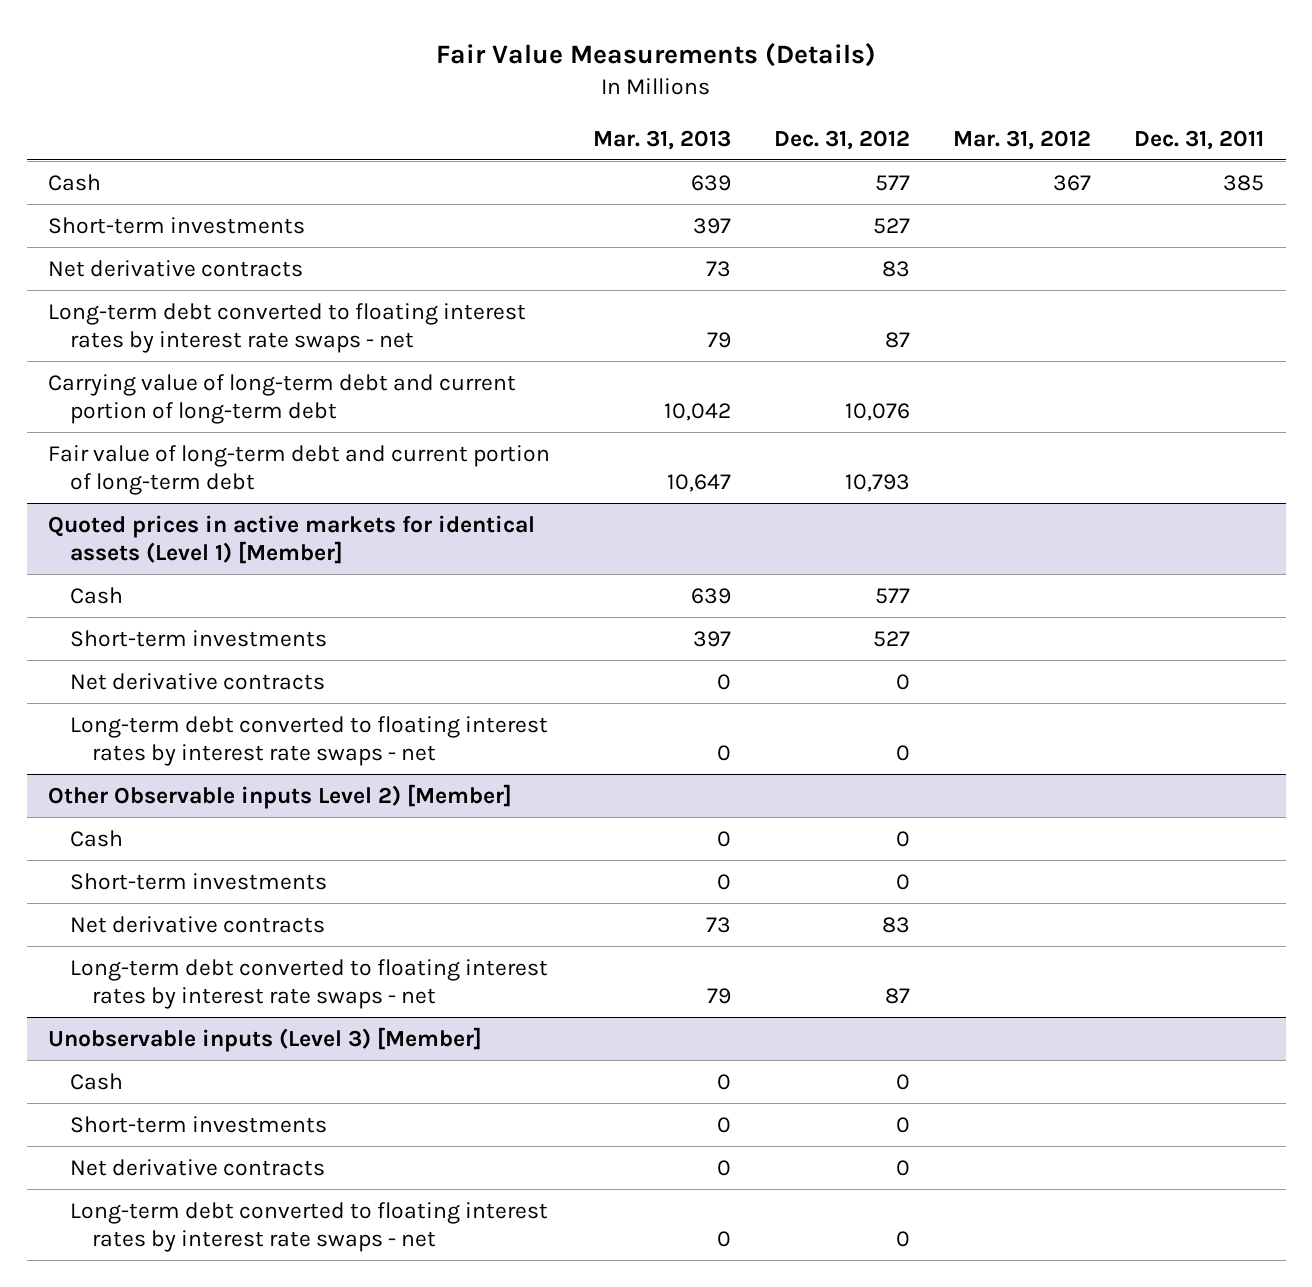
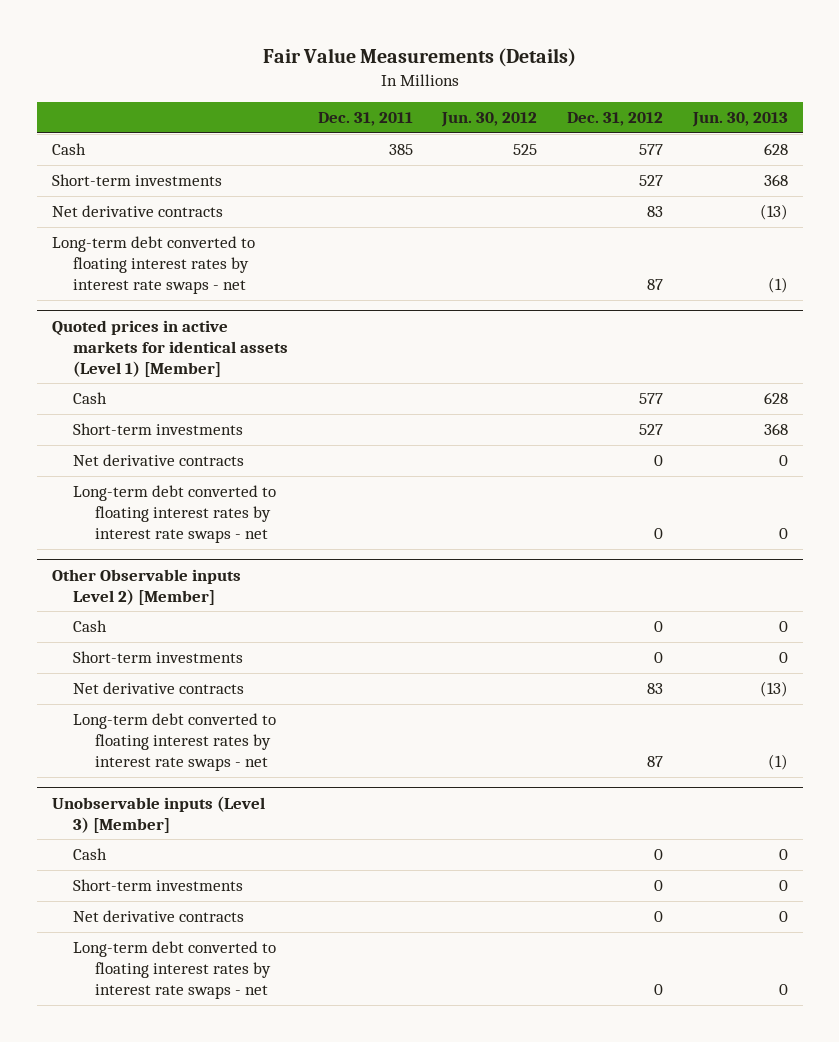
- | Mar. 31, 2013 | Dec. 31, 2012 | Mar. 31, 2012 | Dec. 31, 2011
+ | Dec. 31, 2011 | Jun. 30, 2012 | Dec. 31, 2012 | Jun. 30, 2013
- Carrying value of long-term debt and current portion of long-term debt | 10,042 | 10,076 | |
- Fair value of long-term debt and current portion of long-term debt | 10,647 | 10,793 | |

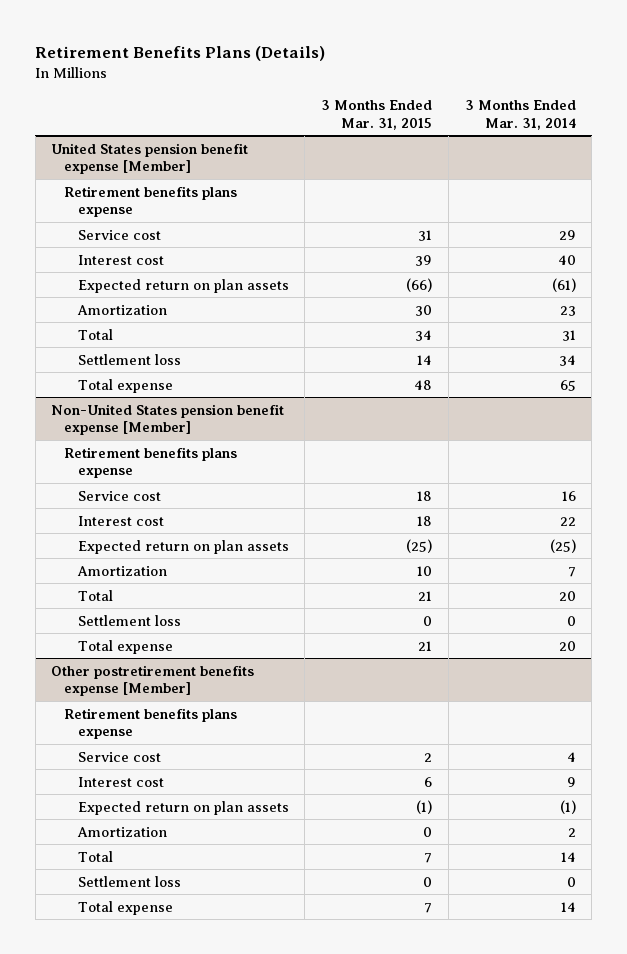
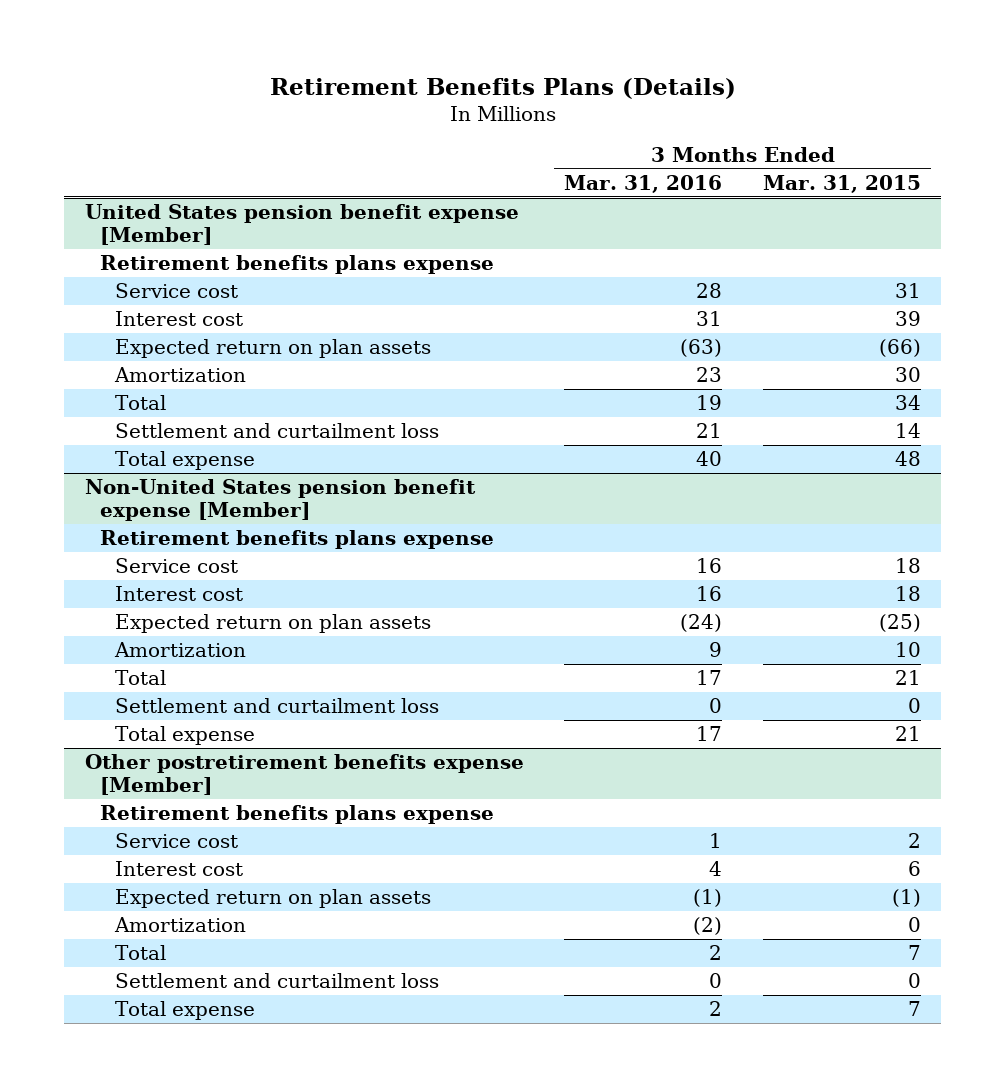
- | 3 Months Ended Mar. 31, 2015 | 3 Months Ended Mar. 31, 2014
+ | 3 Months Ended Mar. 31, 2016 | 3 Months Ended Mar. 31, 2015
@ United States pension benefit expense [Member]
- Settlement loss | 14 | 34
+ Settlement and curtailment loss | 21 | 14
@ Non-United States pension benefit expense [Member]
- Settlement loss | 0 | 0
+ Settlement and curtailment loss | 0 | 0
@ Other postretirement benefits expense [Member]
- Settlement loss | 0 | 0
+ Settlement and curtailment loss | 0 | 0

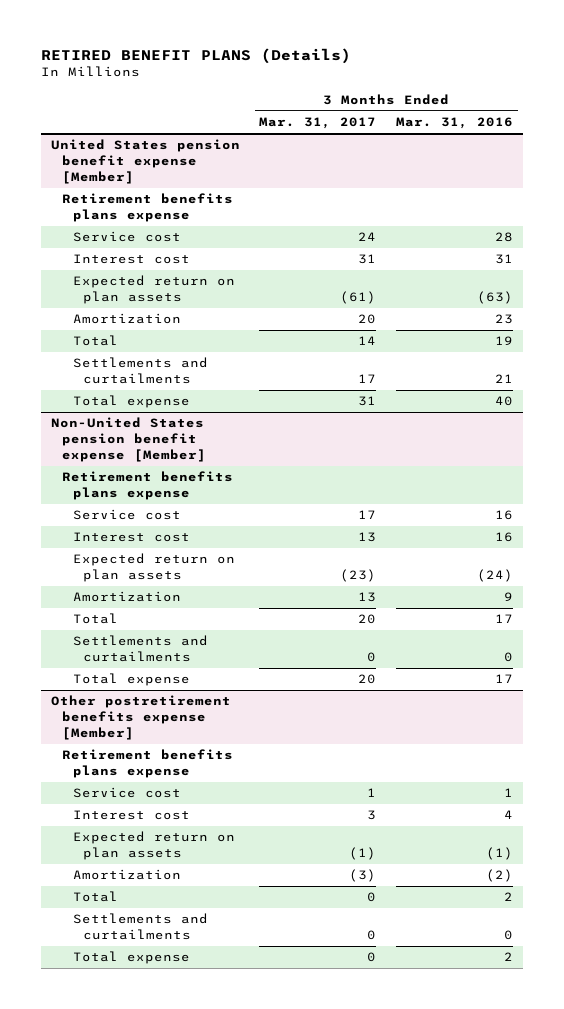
- Retirement Benefits Plans (Details)
+ RETIRED BENEFIT PLANS (Details)
- | 3 Months Ended Mar. 31, 2016 | 3 Months Ended Mar. 31, 2015
+ | 3 Months Ended Mar. 31, 2017 | 3 Months Ended Mar. 31, 2016
@ United States pension benefit expense [Member]
- Settlement and curtailment loss | 21 | 14
+ Settlements and curtailments | 17 | 21
@ Non-United States pension benefit expense [Member]
- Settlement and curtailment loss | 0 | 0
+ Settlements and curtailments | 0 | 0
@ Other postretirement benefits expense [Member]
- Settlement and curtailment loss | 0 | 0
+ Settlements and curtailments | 0 | 0

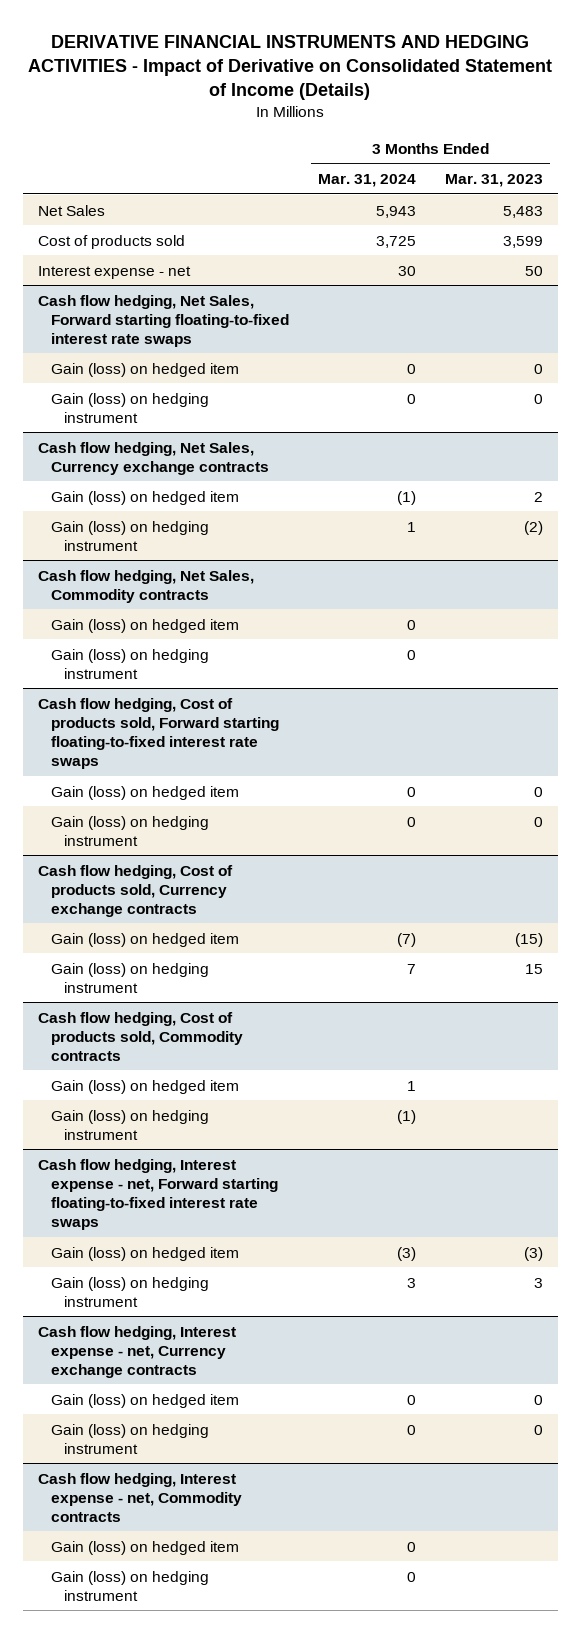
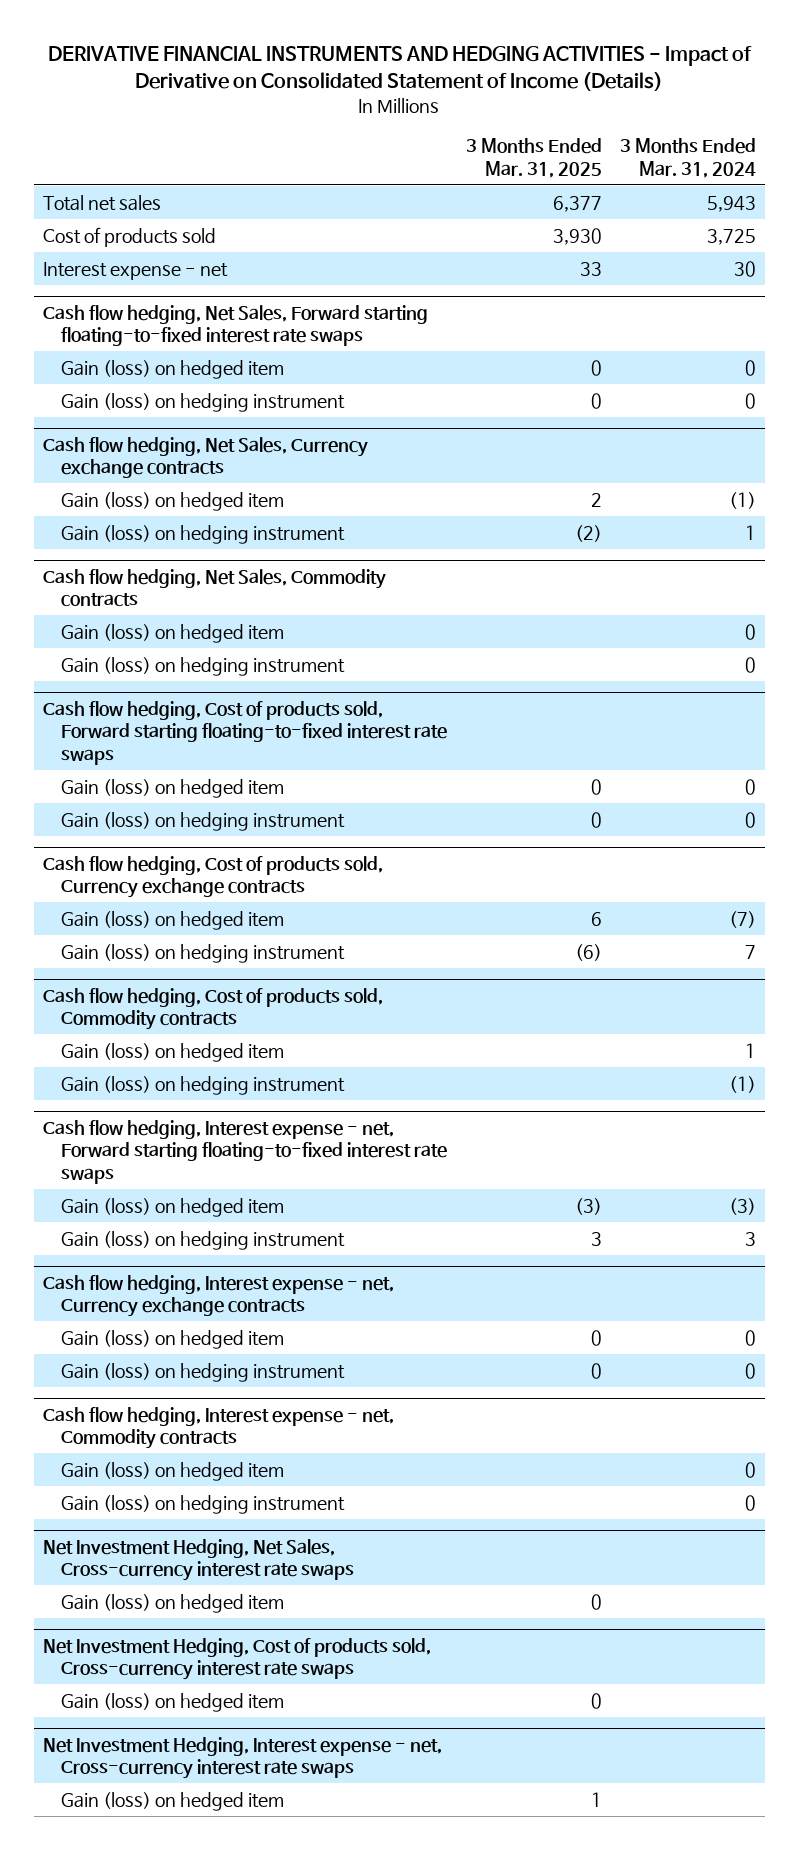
- | 3 Months Ended Mar. 31, 2024 | 3 Months Ended Mar. 31, 2023
+ | 3 Months Ended Mar. 31, 2025 | 3 Months Ended Mar. 31, 2024
- Net Sales | 5,943 | 5,483
+ Total net sales | 6,377 | 5,943
+ Net Investment Hedging, Net Sales, Cross-currency interest rate swaps
+ Gain (loss) on hedged item | 0 |
+ Net Investment Hedging, Cost of products sold, Cross-currency interest rate swaps
+ Gain (loss) on hedged item | 0 |
+ Net Investment Hedging, Interest expense - net, Cross-currency interest rate swaps
+ Gain (loss) on hedged item | 1 |

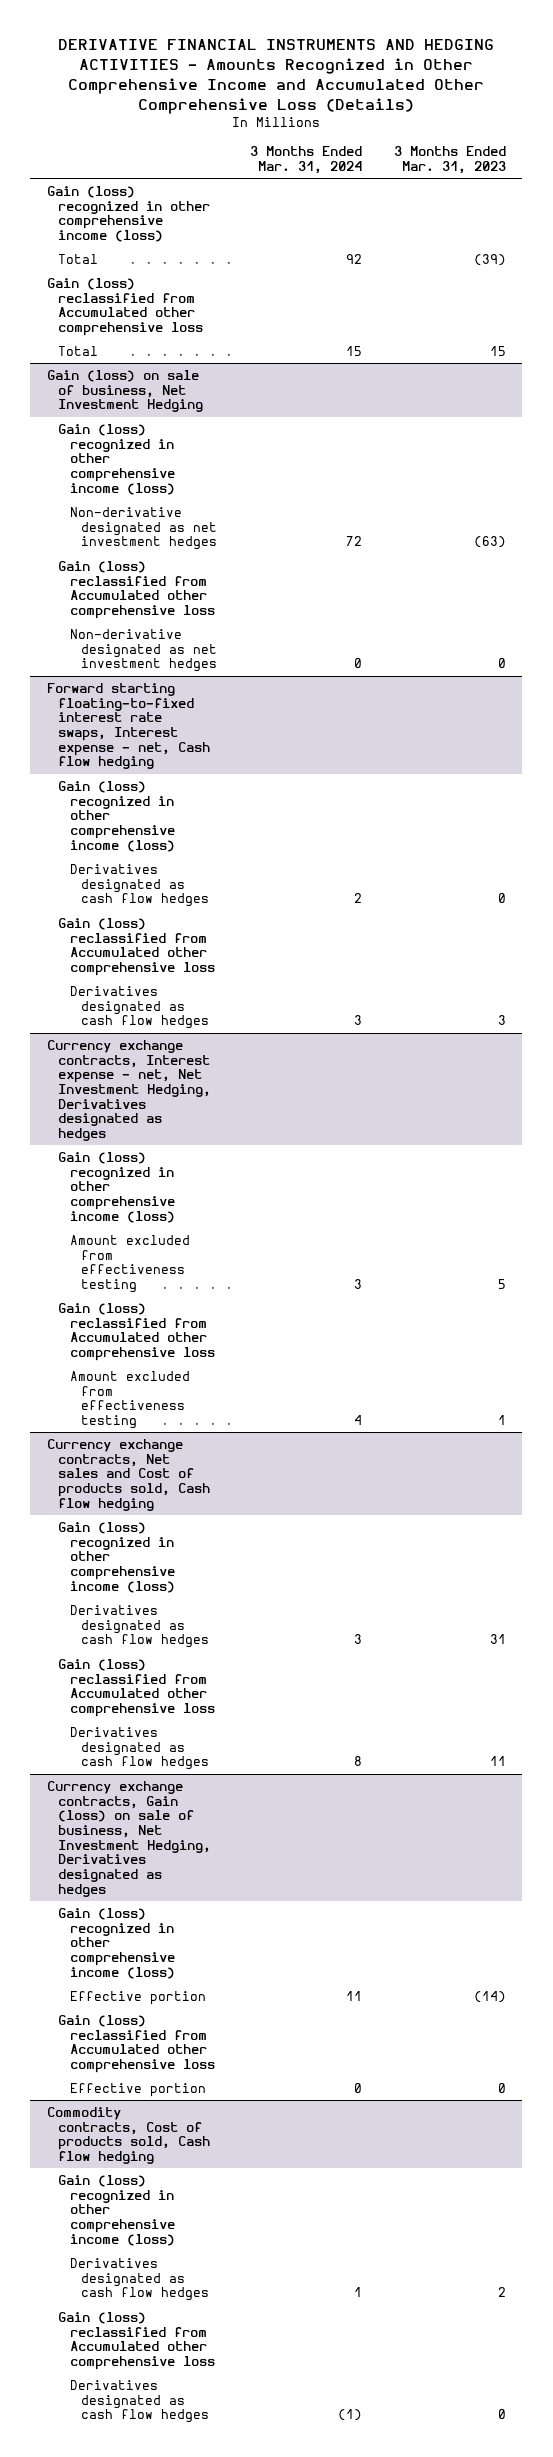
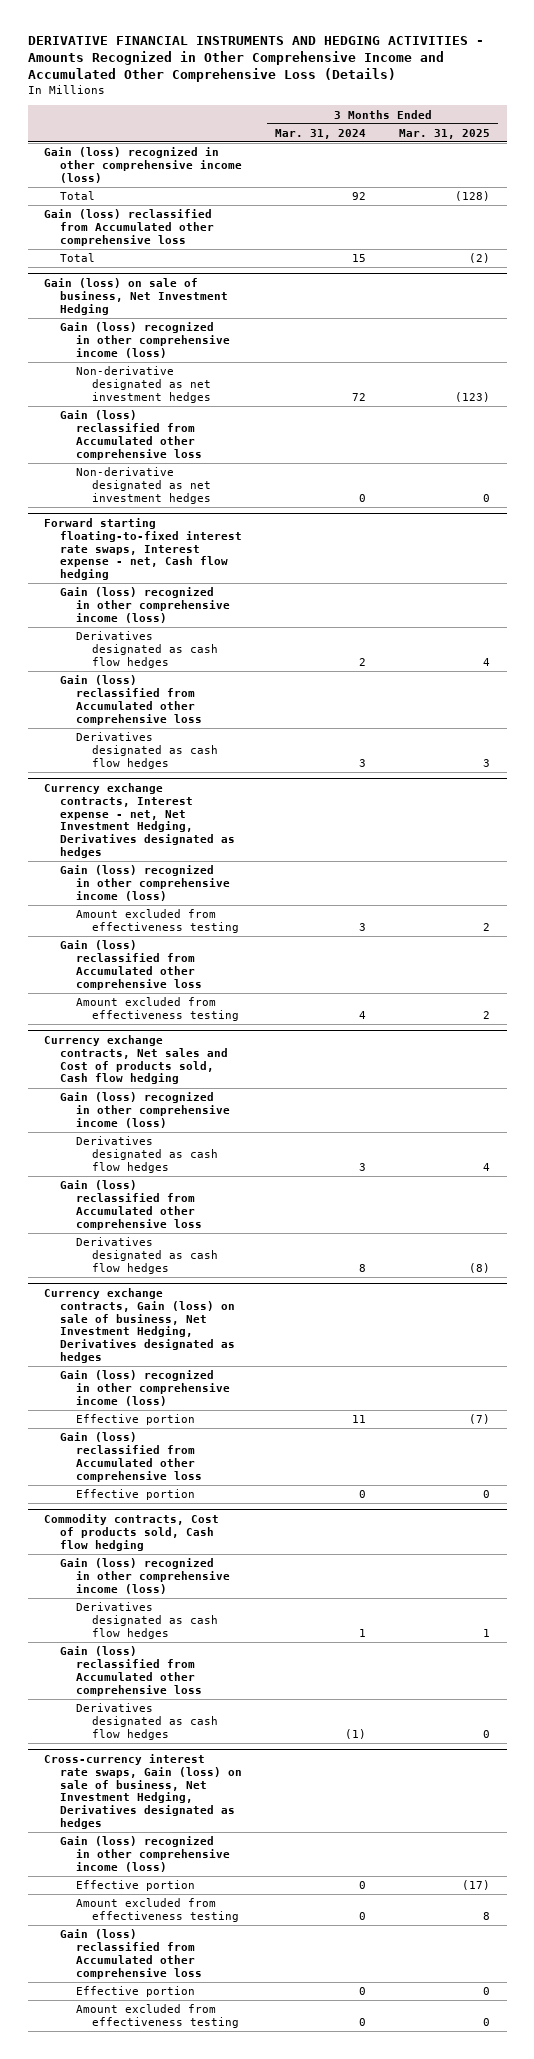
- | 3 Months Ended Mar. 31, 2024 | 3 Months Ended Mar. 31, 2023
+ | 3 Months Ended Mar. 31, 2024 | 3 Months Ended Mar. 31, 2025
+ Cross-currency interest rate swaps, Gain (loss) on sale of business, Net Investment Hedging, Derivatives designated as hedges
+ Gain (loss) recognized in other comprehensive income (loss)
+ Effective portion | 0 | (17)
+ Amount excluded from effectiveness testing | 0 | 8
+ Gain (loss) reclassified from Accumulated other comprehensive loss
+ Effective portion | 0 | 0
+ Amount excluded from effectiveness testing | 0 | 0

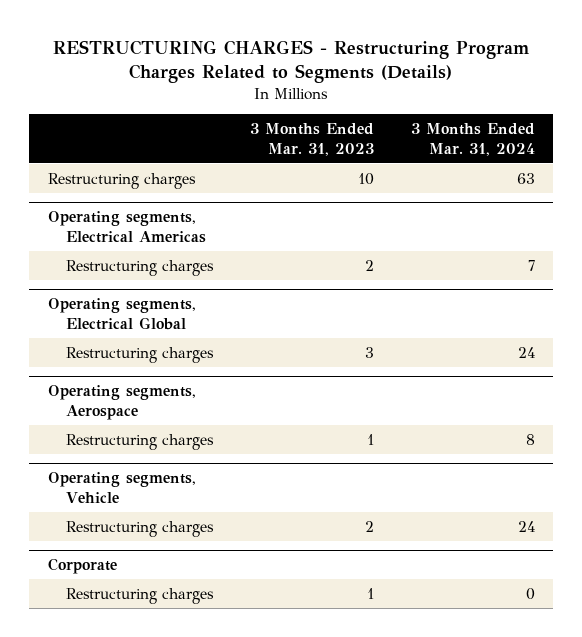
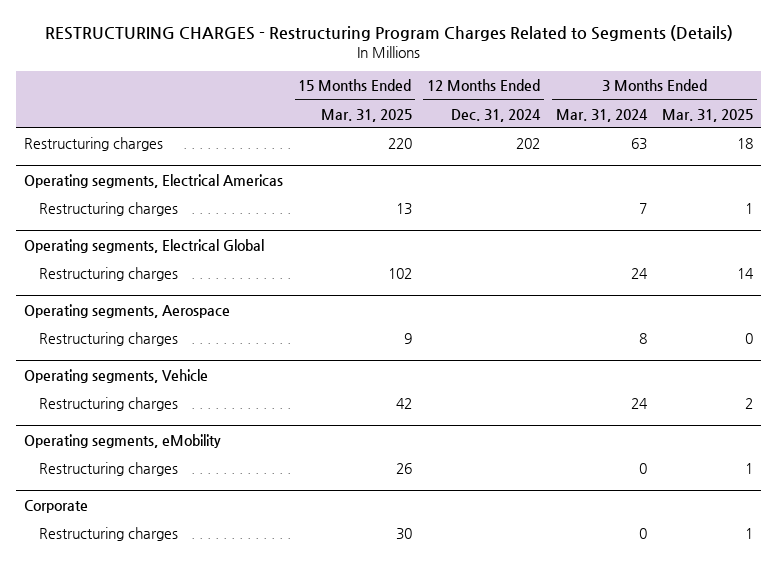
- | 3 Months Ended Mar. 31, 2023 | 3 Months Ended Mar. 31, 2024
+ | 15 Months Ended Mar. 31, 2025 | 12 Months Ended Dec. 31, 2024 | 3 Months Ended Mar. 31, 2024 | 3 Months Ended Mar. 31, 2025
+ Operating segments, eMobility
+ Restructuring charges | 26 | | 0 | 1

